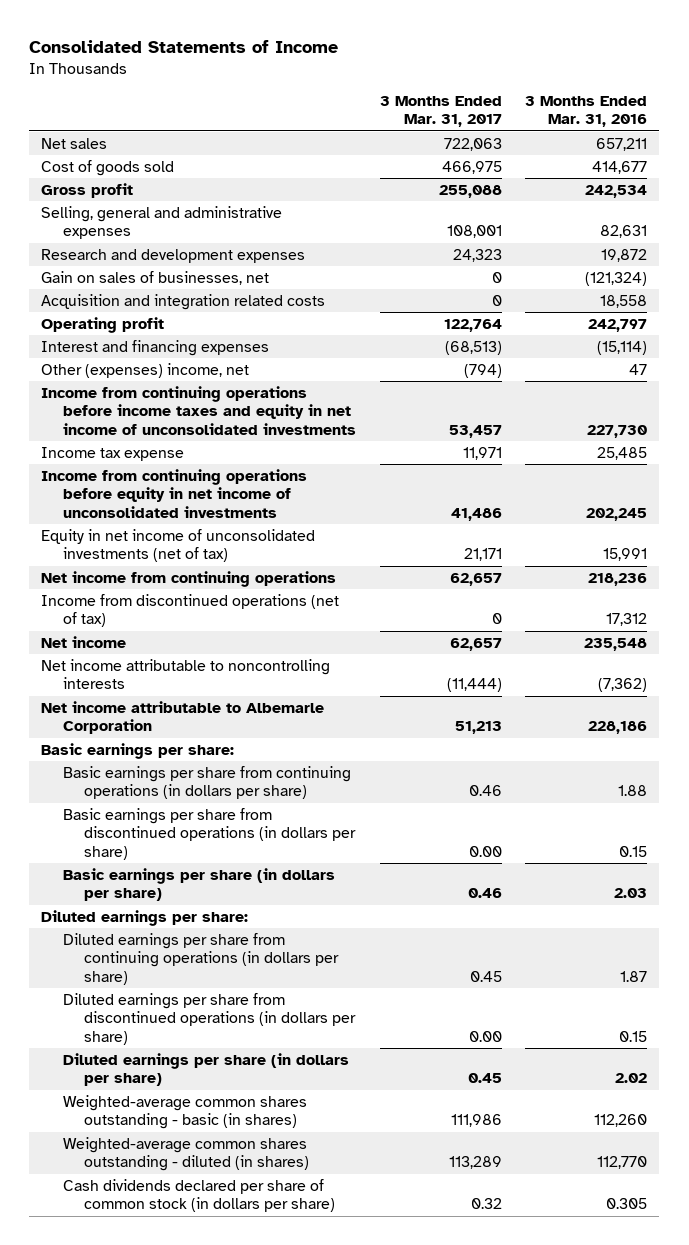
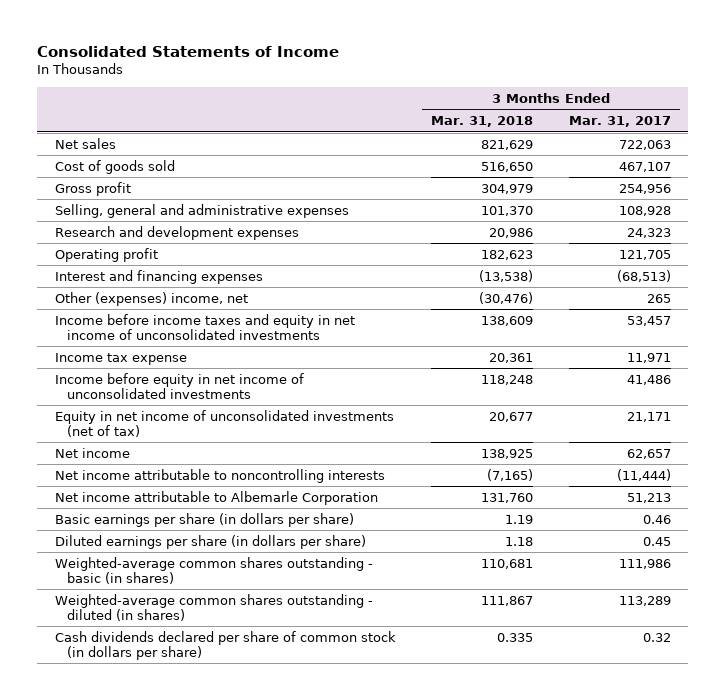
- | 3 Months Ended Mar. 31, 2017 | 3 Months Ended Mar. 31, 2016
+ | 3 Months Ended Mar. 31, 2018 | 3 Months Ended Mar. 31, 2017
- Cost of goods sold | 466,975 | 414,677
- Gross profit | 255,088 | 242,534
- Selling, general and administrative expenses | 108,001 | 82,631
+ Cost of goods sold | 516,650 | 467,107
+ Gross profit | 304,979 | 254,956
+ Selling, general and administrative expenses | 101,370 | 108,928
- Gain on sales of businesses, net | 0 | (121,324)
- Acquisition and integration related costs | 0 | 18,558
- Operating profit | 122,764 | 242,797
+ Operating profit | 182,623 | 121,705
- Other (expenses) income, net | (794) | 47
- Income from continuing operations before income taxes and equity in net income of unconsolidated investments | 53,457 | 227,730
+ Other (expenses) income, net | (30,476) | 265
+ Income before income taxes and equity in net income of unconsolidated investments | 138,609 | 53,457
- Income from continuing operations before equity in net income of unconsolidated investments | 41,486 | 202,245
+ Income before equity in net income of unconsolidated investments | 118,248 | 41,486
- Net income from continuing operations | 62,657 | 218,236
- Income from discontinued operations (net of tax) | 0 | 17,312
- Basic earnings per share:
- Basic earnings per share from continuing operations (in dollars per share) | 0.46 | 1.88
- Basic earnings per share from discontinued operations (in dollars per share) | 0.00 | 0.15
- Diluted earnings per share:
- Diluted earnings per share from continuing operations (in dollars per share) | 0.45 | 1.87
- Diluted earnings per share from discontinued operations (in dollars per share) | 0.00 | 0.15

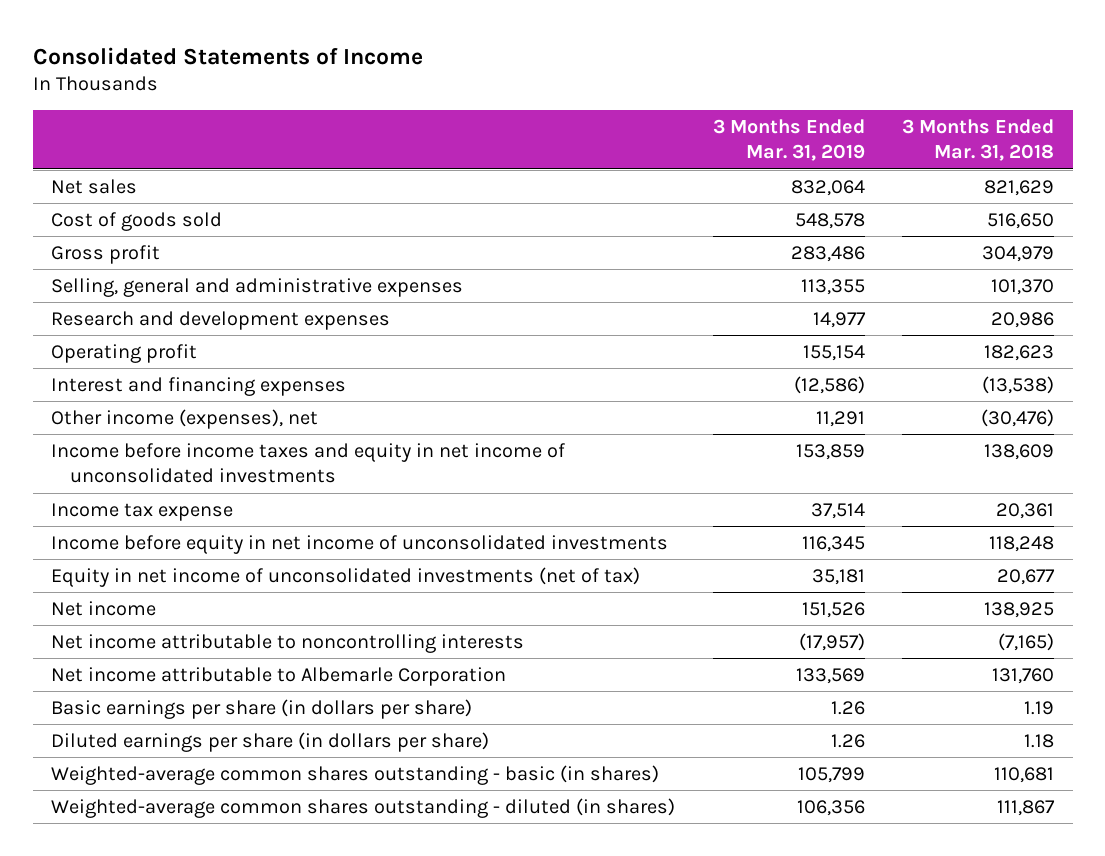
- | 3 Months Ended Mar. 31, 2018 | 3 Months Ended Mar. 31, 2017
+ | 3 Months Ended Mar. 31, 2019 | 3 Months Ended Mar. 31, 2018
- Other (expenses) income, net | (30,476) | 265
+ Other income (expenses), net | 11,291 | (30,476)
- Cash dividends declared per share of common stock (in dollars per share) | 0.335 | 0.32

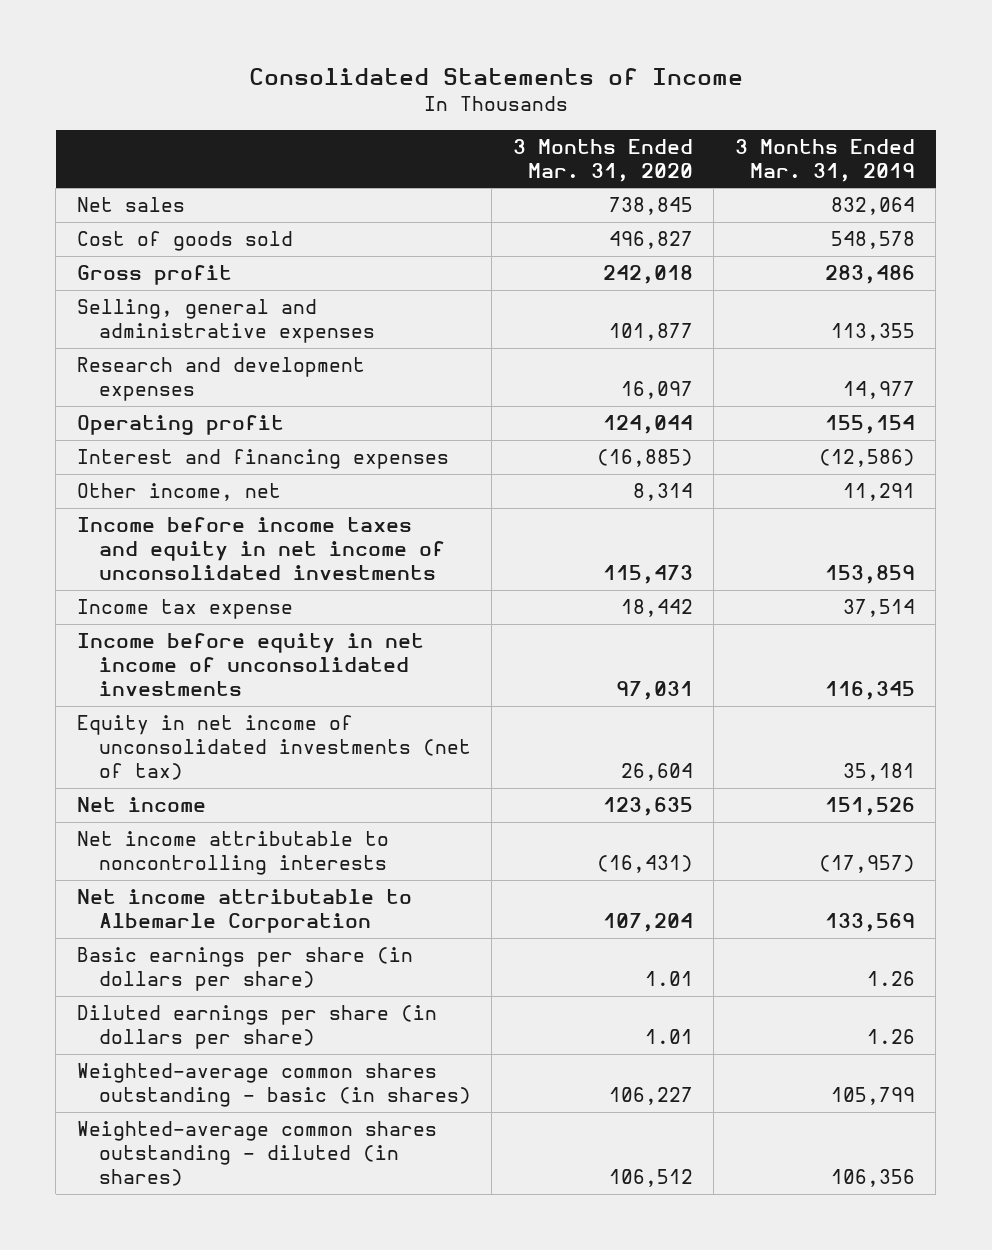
- | 3 Months Ended Mar. 31, 2019 | 3 Months Ended Mar. 31, 2018
+ | 3 Months Ended Mar. 31, 2020 | 3 Months Ended Mar. 31, 2019
- Other income (expenses), net | 11,291 | (30,476)
+ Other income, net | 8,314 | 11,291

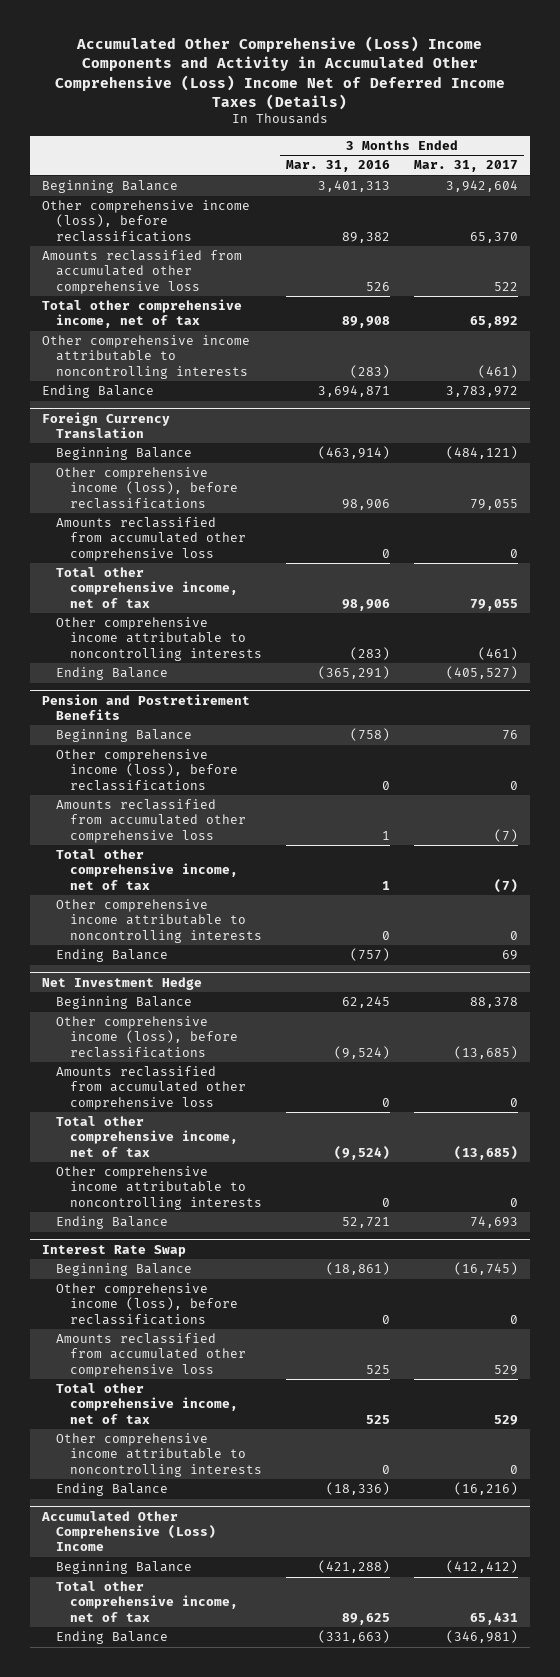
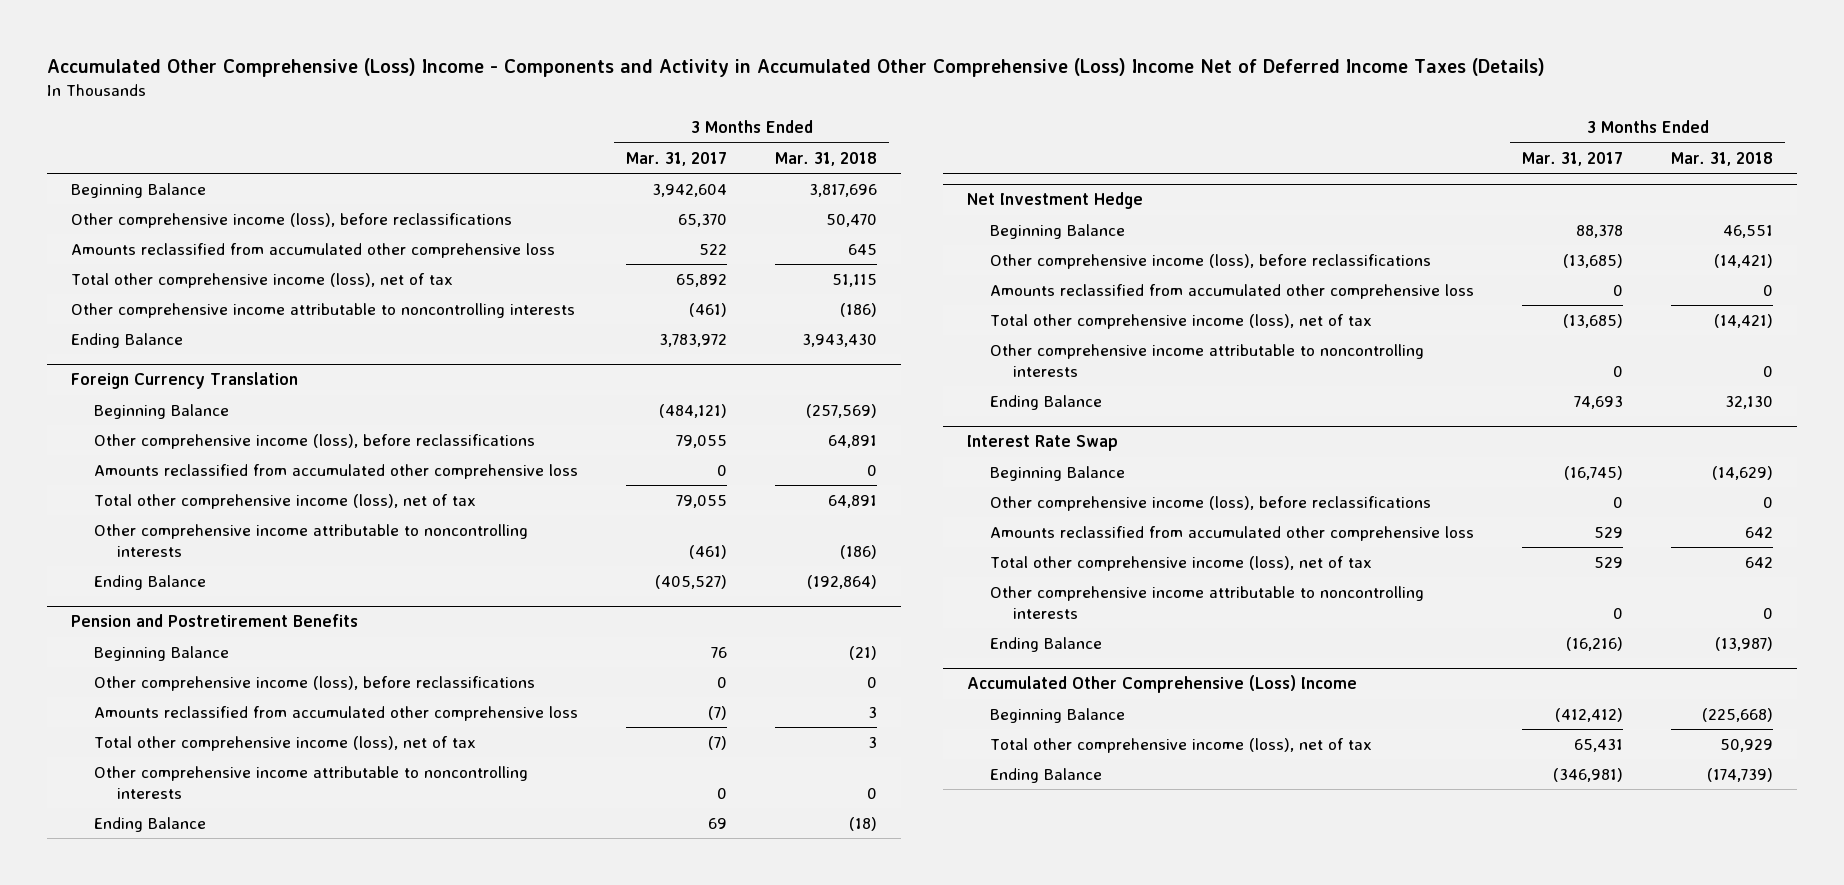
- Accumulated Other Comprehensive (Loss) Income Components and Activity in Accumulated Other Comprehensive (Loss) Income Net of Deferred Income Taxes (Details)
+ Accumulated Other Comprehensive (Loss) Income - Components and Activity in Accumulated Other Comprehensive (Loss) Income Net of Deferred Income Taxes (Details)
- | 3 Months Ended Mar. 31, 2016 | 3 Months Ended Mar. 31, 2017
+ | 3 Months Ended Mar. 31, 2017 | 3 Months Ended Mar. 31, 2018
- Total other comprehensive income, net of tax | 89,908 | 65,892
+ Total other comprehensive income (loss), net of tax | 65,892 | 51,115
@ Foreign Currency Translation
- Total other comprehensive income, net of tax | 98,906 | 79,055
+ Total other comprehensive income (loss), net of tax | 79,055 | 64,891
@ Pension and Postretirement Benefits
- Total other comprehensive income, net of tax | 1 | (7)
+ Total other comprehensive income (loss), net of tax | (7) | 3
@ Net Investment Hedge
- Total other comprehensive income, net of tax | (9,524) | (13,685)
+ Total other comprehensive income (loss), net of tax | (13,685) | (14,421)
@ Interest Rate Swap
- Total other comprehensive income, net of tax | 525 | 529
+ Total other comprehensive income (loss), net of tax | 529 | 642
@ Accumulated Other Comprehensive (Loss) Income
- Total other comprehensive income, net of tax | 89,625 | 65,431
+ Total other comprehensive income (loss), net of tax | 65,431 | 50,929

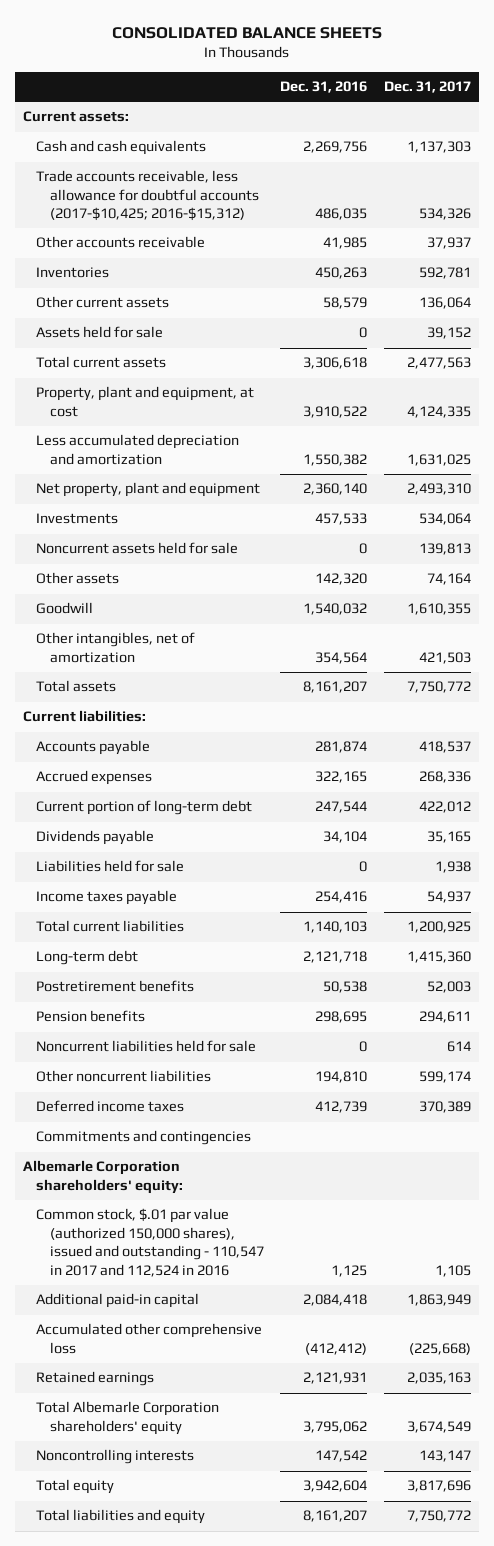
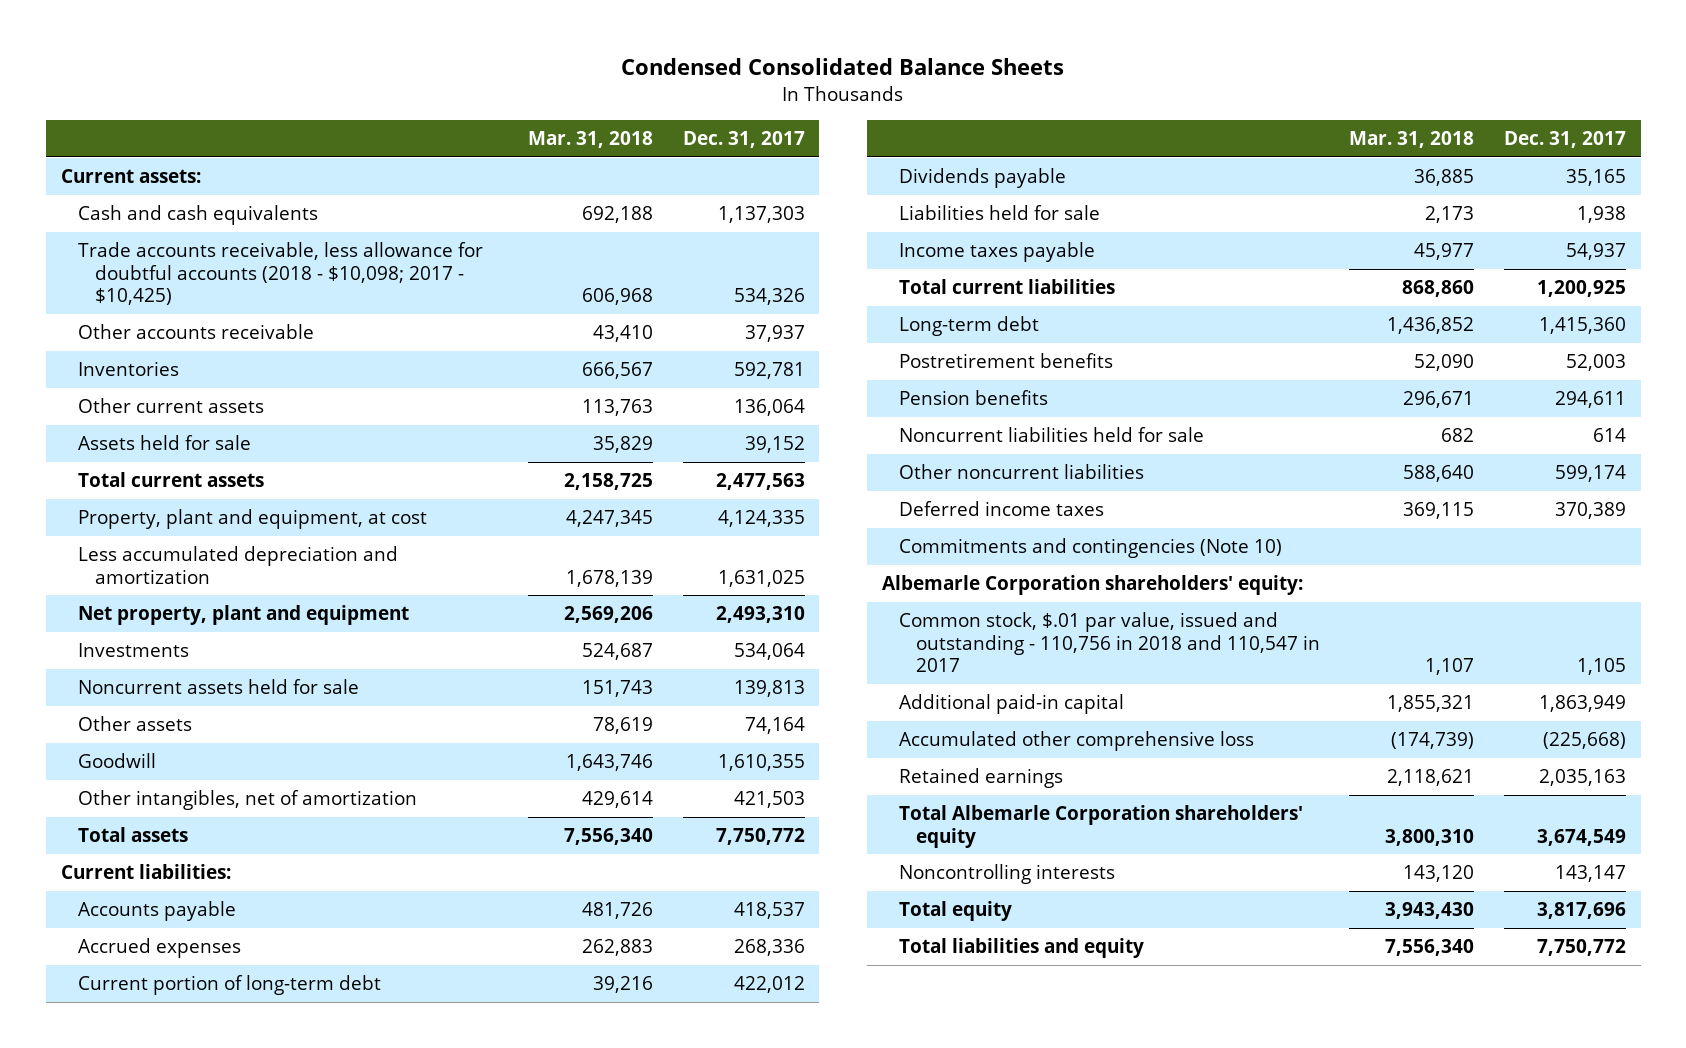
- CONSOLIDATED BALANCE SHEETS
+ Condensed Consolidated Balance Sheets
- | Dec. 31, 2016 | Dec. 31, 2017
+ | Mar. 31, 2018 | Dec. 31, 2017
- Trade accounts receivable, less allowance for doubtful accounts (2017-$10,425; 2016-$15,312) | 486,035 | 534,326
+ Trade accounts receivable, less allowance for doubtful accounts (2018 - $10,098; 2017 - $10,425) | 606,968 | 534,326
- Commitments and contingencies
+ Commitments and contingencies (Note 10)
- Common stock, $.01 par value (authorized 150,000 shares), issued and outstanding - 110,547 in 2017 and 112,524 in 2016 | 1,125 | 1,105
+ Common stock, $.01 par value, issued and outstanding - 110,756 in 2018 and 110,547 in 2017 | 1,107 | 1,105

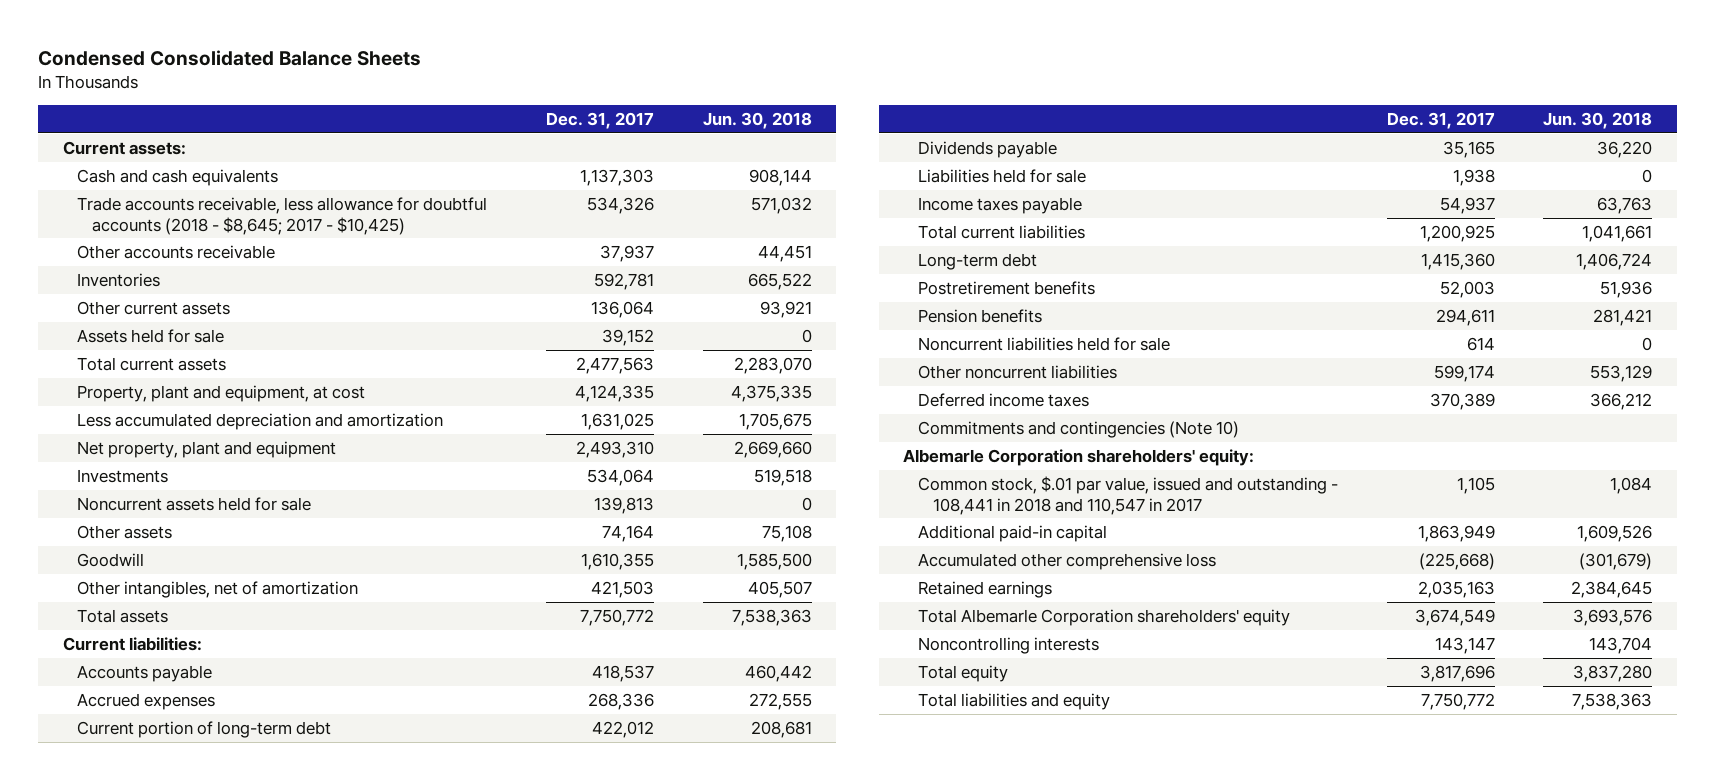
- | Mar. 31, 2018 | Dec. 31, 2017
+ | Dec. 31, 2017 | Jun. 30, 2018
- Trade accounts receivable, less allowance for doubtful accounts (2018 - $10,098; 2017 - $10,425) | 606,968 | 534,326
+ Trade accounts receivable, less allowance for doubtful accounts (2018 - $8,645; 2017 - $10,425) | 534,326 | 571,032
- Common stock, $.01 par value, issued and outstanding - 110,756 in 2018 and 110,547 in 2017 | 1,107 | 1,105
+ Common stock, $.01 par value, issued and outstanding - 108,441 in 2018 and 110,547 in 2017 | 1,105 | 1,084

